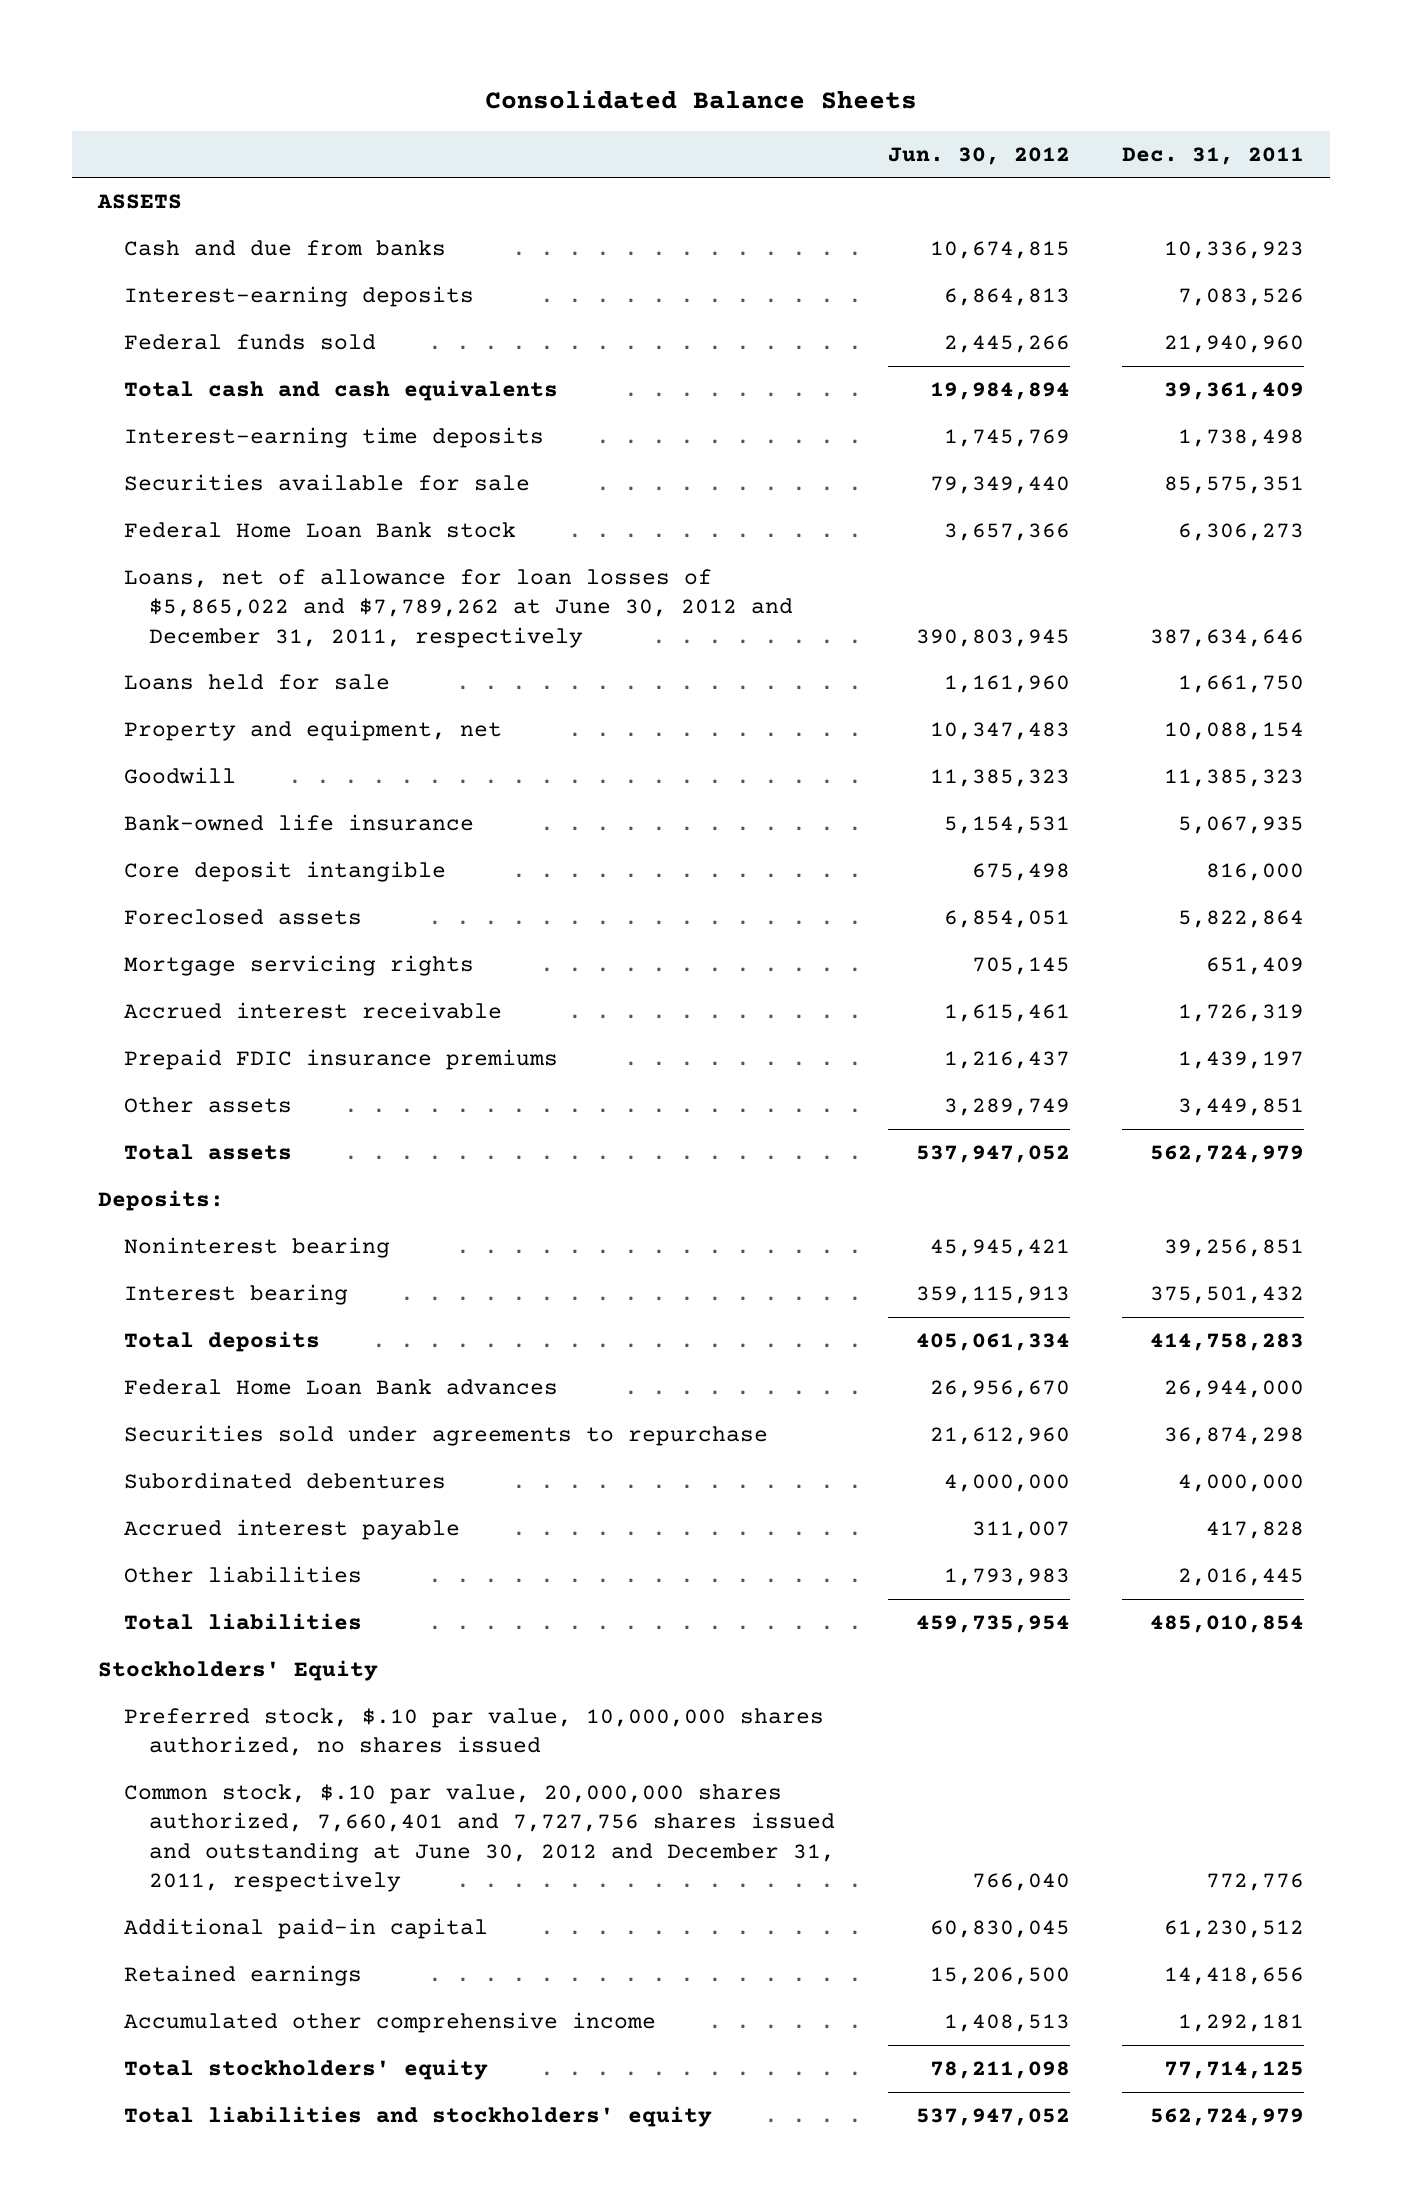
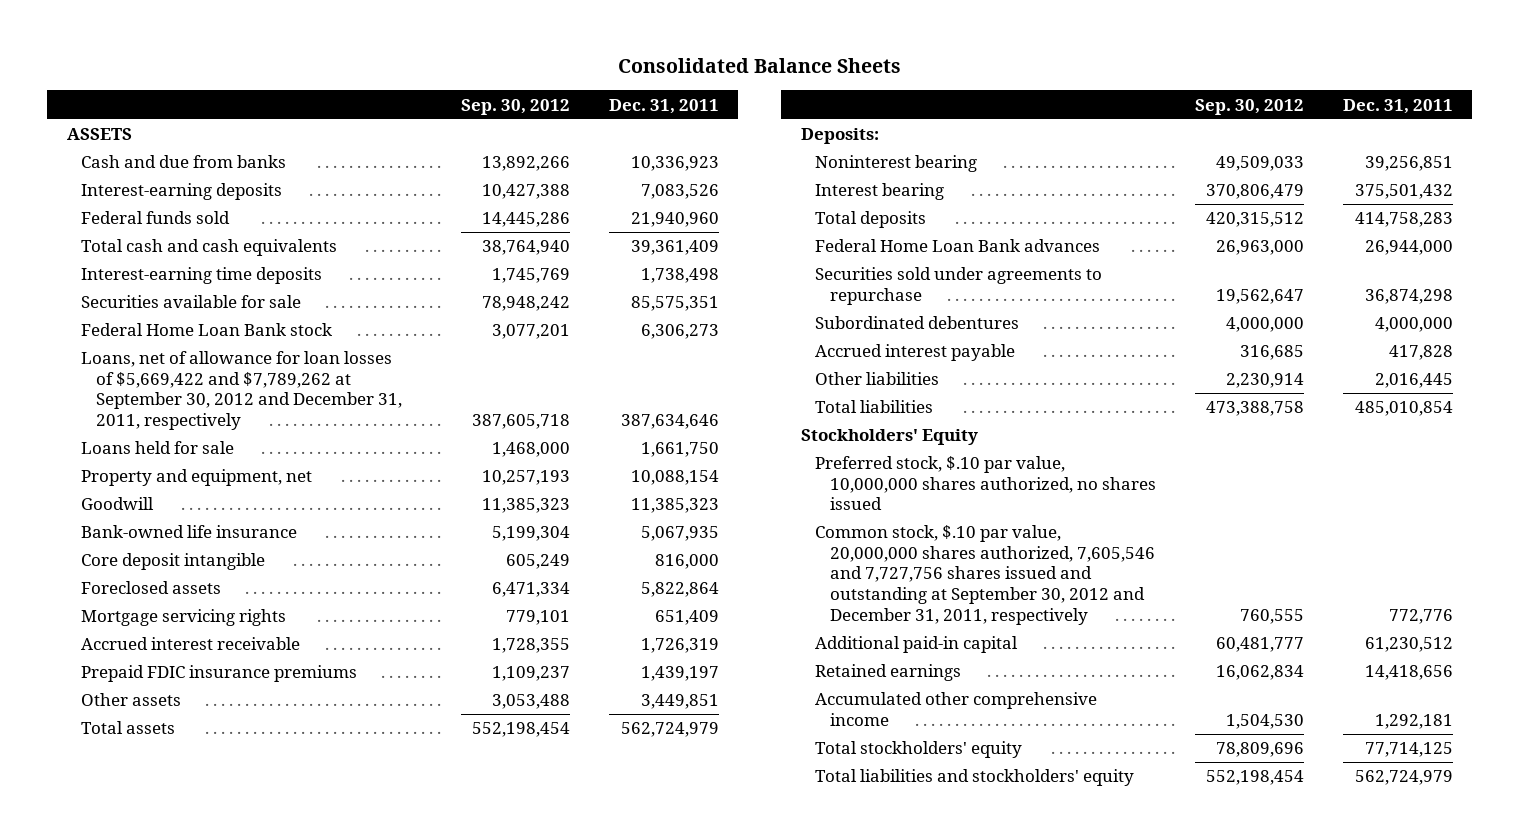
- | Jun. 30, 2012 | Dec. 31, 2011
+ | Sep. 30, 2012 | Dec. 31, 2011
- Loans, net of allowance for loan losses of $5,865,022 and $7,789,262 at June 30, 2012 and December 31, 2011, respectively | 390,803,945 | 387,634,646
+ Loans, net of allowance for loan losses of $5,669,422 and $7,789,262 at September 30, 2012 and December 31, 2011, respectively | 387,605,718 | 387,634,646
- Common stock, $.10 par value, 20,000,000 shares authorized, 7,660,401 and 7,727,756 shares issued and outstanding at June 30, 2012 and December 31, 2011, respectively | 766,040 | 772,776
+ Common stock, $.10 par value, 20,000,000 shares authorized, 7,605,546 and 7,727,756 shares issued and outstanding at September 30, 2012 and December 31, 2011, respectively | 760,555 | 772,776

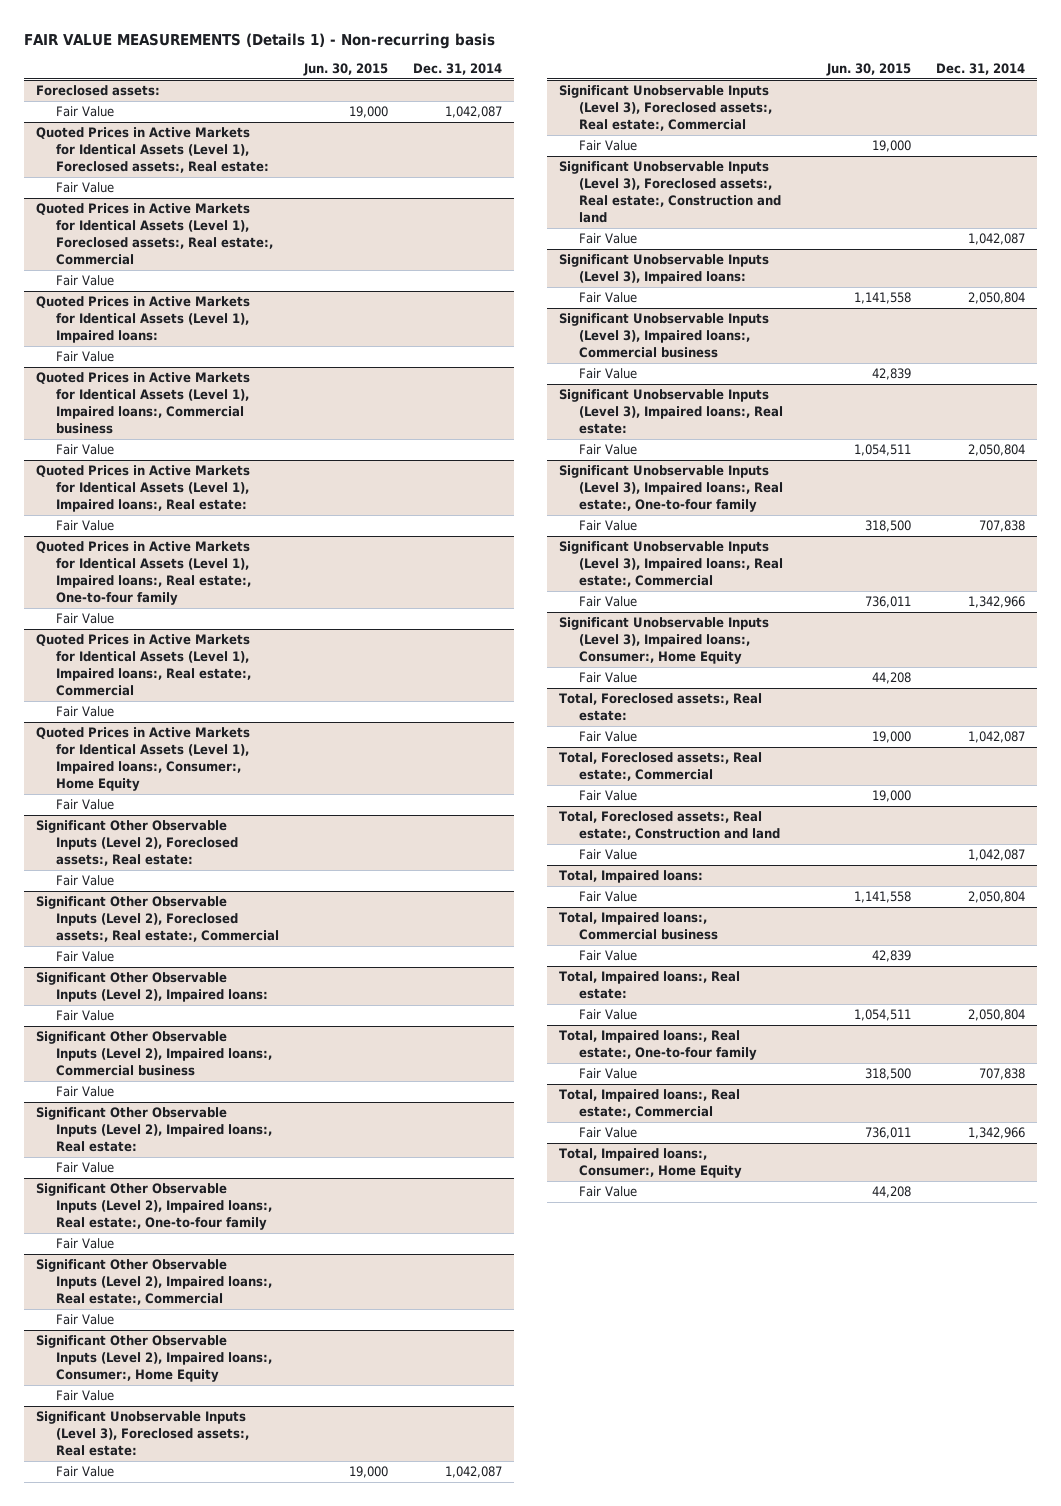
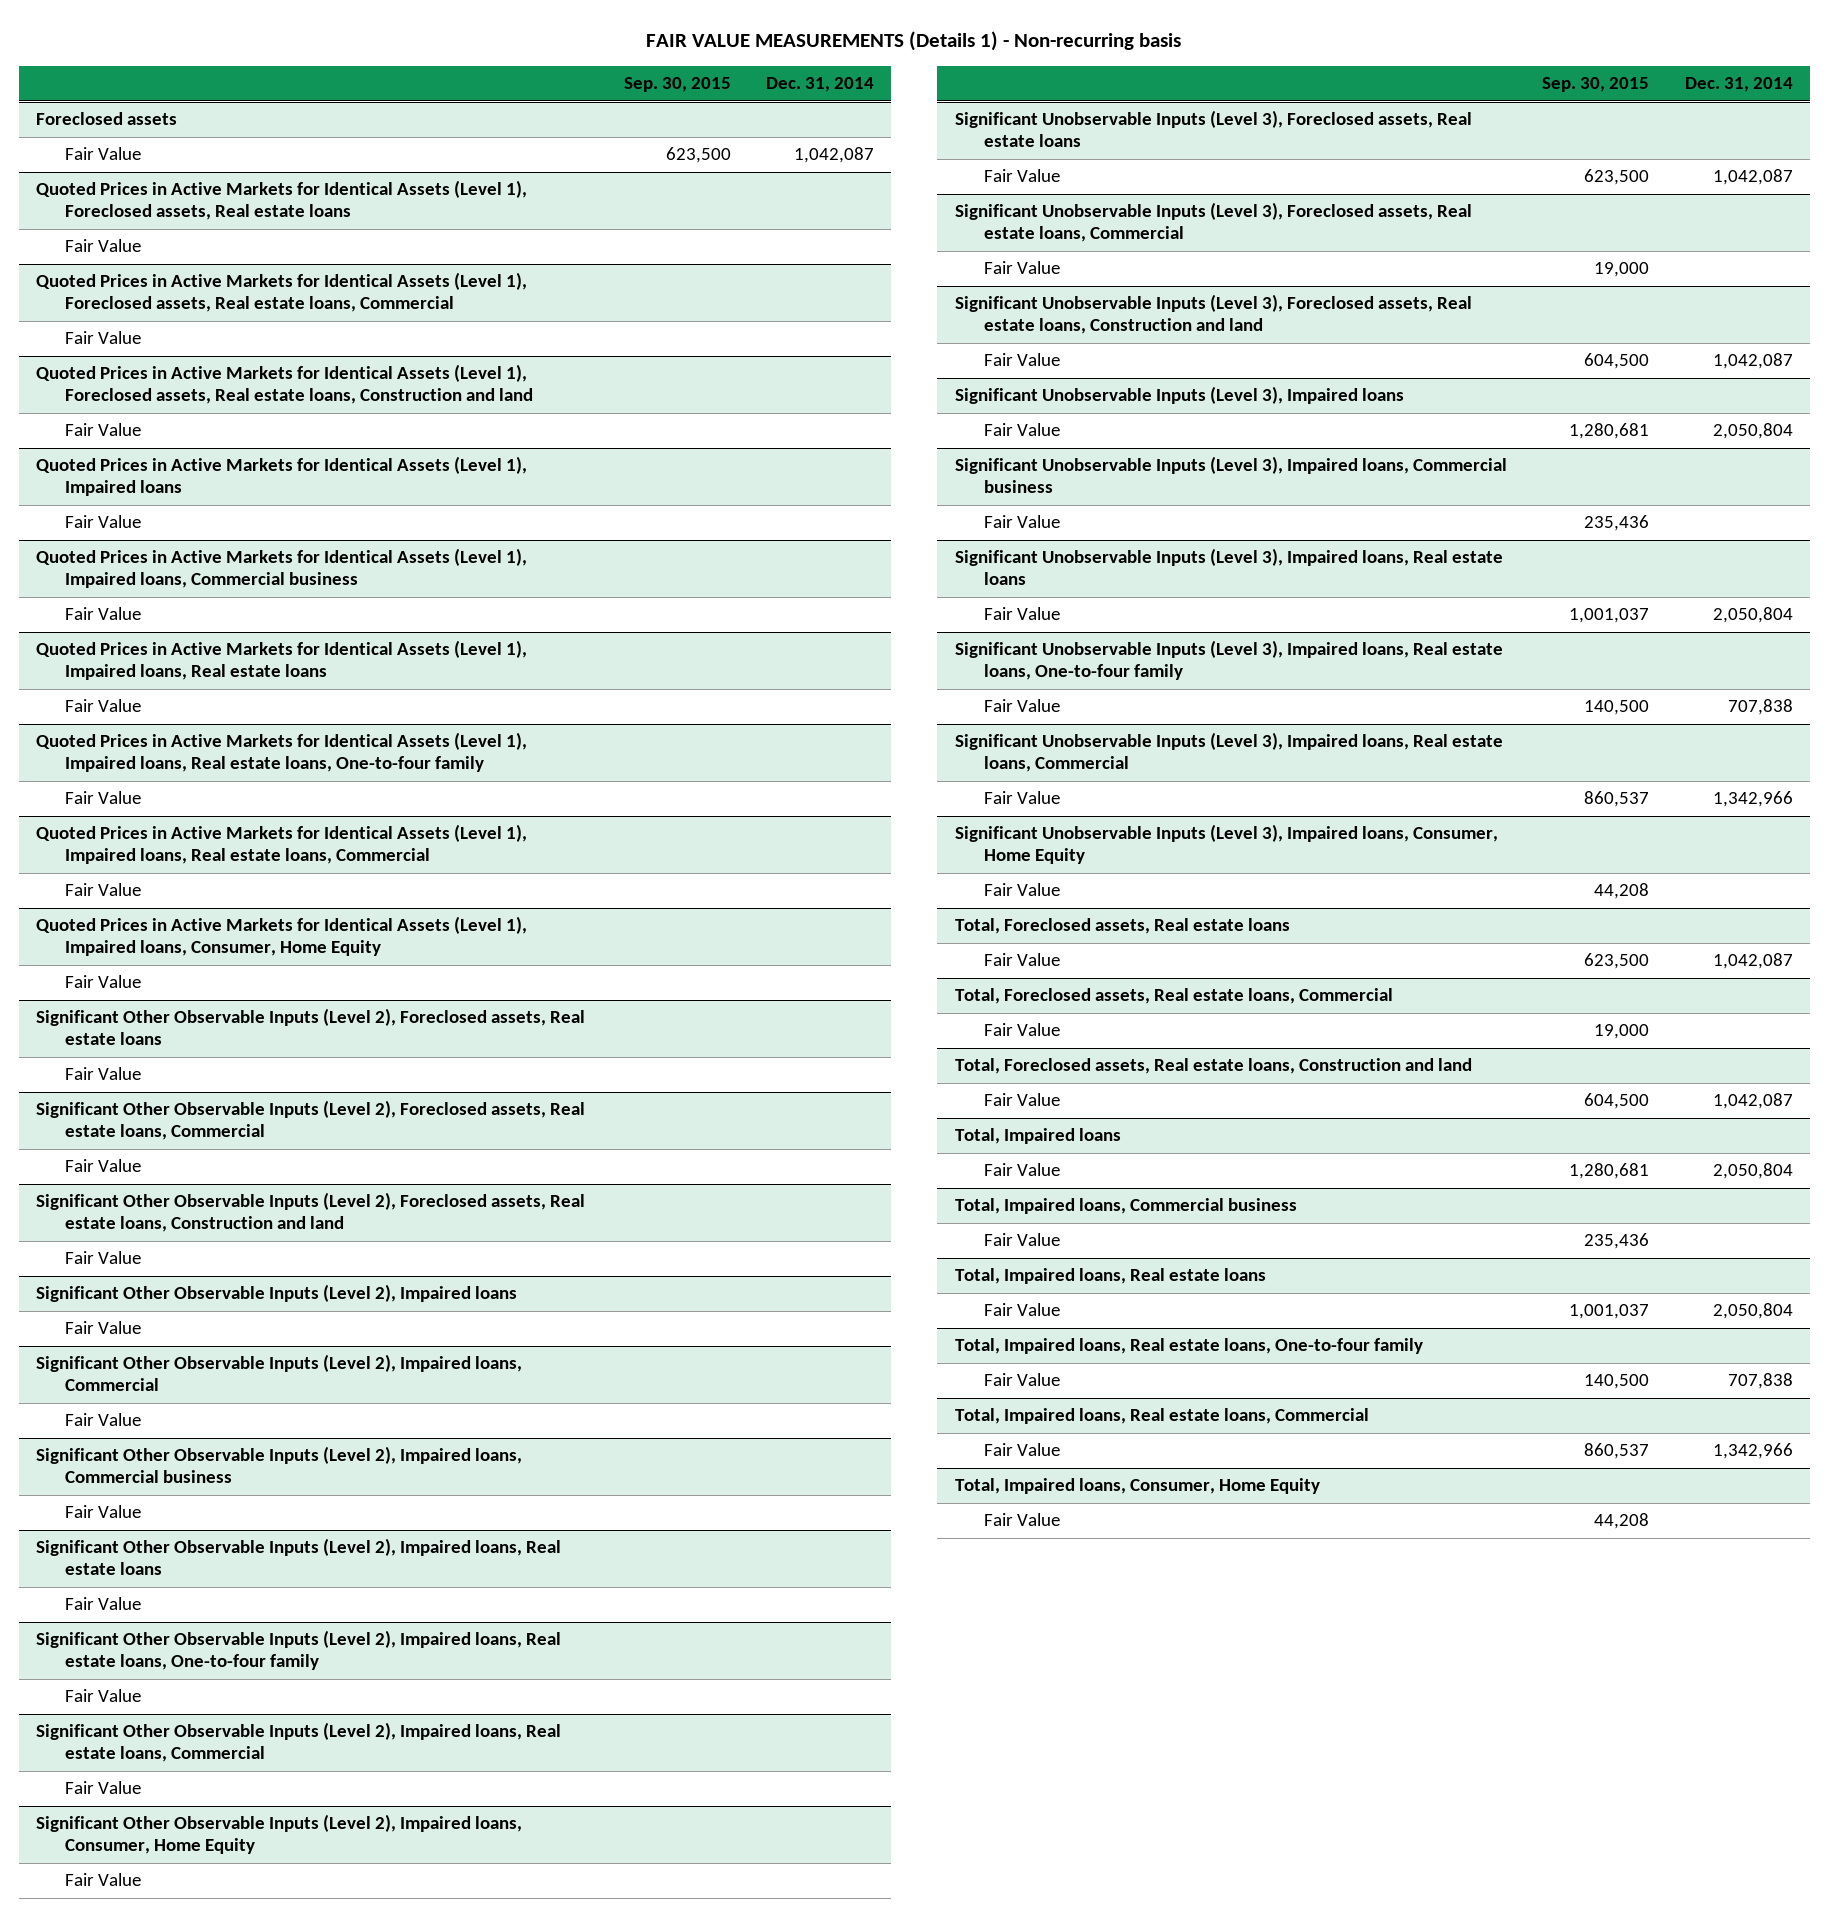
- | Jun. 30, 2015 | Dec. 31, 2014
+ | Sep. 30, 2015 | Dec. 31, 2014
- Foreclosed assets:
+ Foreclosed assets
- Quoted Prices in Active Markets for Identical Assets (Level 1), Foreclosed assets:, Real estate:
+ Quoted Prices in Active Markets for Identical Assets (Level 1), Foreclosed assets, Real estate loans
- Quoted Prices in Active Markets for Identical Assets (Level 1), Foreclosed assets:, Real estate:, Commercial
+ Quoted Prices in Active Markets for Identical Assets (Level 1), Foreclosed assets, Real estate loans, Commercial
- Quoted Prices in Active Markets for Identical Assets (Level 1), Impaired loans:
+ Quoted Prices in Active Markets for Identical Assets (Level 1), Foreclosed assets, Real estate loans, Construction and land
- Quoted Prices in Active Markets for Identical Assets (Level 1), Impaired loans:, Commercial business
+ Quoted Prices in Active Markets for Identical Assets (Level 1), Impaired loans
- Quoted Prices in Active Markets for Identical Assets (Level 1), Impaired loans:, Real estate:
+ Quoted Prices in Active Markets for Identical Assets (Level 1), Impaired loans, Commercial business
- Quoted Prices in Active Markets for Identical Assets (Level 1), Impaired loans:, Real estate:, One-to-four family
+ Quoted Prices in Active Markets for Identical Assets (Level 1), Impaired loans, Real estate loans
- Quoted Prices in Active Markets for Identical Assets (Level 1), Impaired loans:, Real estate:, Commercial
+ Quoted Prices in Active Markets for Identical Assets (Level 1), Impaired loans, Real estate loans, One-to-four family
- Quoted Prices in Active Markets for Identical Assets (Level 1), Impaired loans:, Consumer:, Home Equity
+ Quoted Prices in Active Markets for Identical Assets (Level 1), Impaired loans, Real estate loans, Commercial
- Significant Other Observable Inputs (Level 2), Foreclosed assets:, Real estate:
+ Quoted Prices in Active Markets for Identical Assets (Level 1), Impaired loans, Consumer, Home Equity
- Significant Other Observable Inputs (Level 2), Foreclosed assets:, Real estate:, Commercial
+ Significant Other Observable Inputs (Level 2), Foreclosed assets, Real estate loans
- Significant Other Observable Inputs (Level 2), Impaired loans:
+ Significant Other Observable Inputs (Level 2), Foreclosed assets, Real estate loans, Commercial
- Significant Other Observable Inputs (Level 2), Impaired loans:, Commercial business
+ Significant Other Observable Inputs (Level 2), Foreclosed assets, Real estate loans, Construction and land
- Significant Other Observable Inputs (Level 2), Impaired loans:, Real estate:
+ Significant Other Observable Inputs (Level 2), Impaired loans
- Significant Other Observable Inputs (Level 2), Impaired loans:, Real estate:, One-to-four family
+ Significant Other Observable Inputs (Level 2), Impaired loans, Commercial
- Significant Other Observable Inputs (Level 2), Impaired loans:, Real estate:, Commercial
+ Significant Other Observable Inputs (Level 2), Impaired loans, Commercial business
- Significant Other Observable Inputs (Level 2), Impaired loans:, Consumer:, Home Equity
+ Significant Other Observable Inputs (Level 2), Impaired loans, Real estate loans
- Significant Unobservable Inputs (Level 3), Foreclosed assets:, Real estate:
+ Significant Other Observable Inputs (Level 2), Impaired loans, Real estate loans, One-to-four family
+ Fair Value
+ Significant Other Observable Inputs (Level 2), Impaired loans, Real estate loans, Commercial
+ Fair Value
+ Significant Other Observable Inputs (Level 2), Impaired loans, Consumer, Home Equity
+ Fair Value
+ Significant Unobservable Inputs (Level 3), Foreclosed assets, Real estate loans
- Significant Unobservable Inputs (Level 3), Foreclosed assets:, Real estate:, Commercial
+ Significant Unobservable Inputs (Level 3), Foreclosed assets, Real estate loans, Commercial
- Significant Unobservable Inputs (Level 3), Foreclosed assets:, Real estate:, Construction and land
+ Significant Unobservable Inputs (Level 3), Foreclosed assets, Real estate loans, Construction and land
- Significant Unobservable Inputs (Level 3), Impaired loans:
+ Significant Unobservable Inputs (Level 3), Impaired loans
- Significant Unobservable Inputs (Level 3), Impaired loans:, Commercial business
+ Significant Unobservable Inputs (Level 3), Impaired loans, Commercial business
- Significant Unobservable Inputs (Level 3), Impaired loans:, Real estate:
+ Significant Unobservable Inputs (Level 3), Impaired loans, Real estate loans
- Significant Unobservable Inputs (Level 3), Impaired loans:, Real estate:, One-to-four family
+ Significant Unobservable Inputs (Level 3), Impaired loans, Real estate loans, One-to-four family
- Significant Unobservable Inputs (Level 3), Impaired loans:, Real estate:, Commercial
+ Significant Unobservable Inputs (Level 3), Impaired loans, Real estate loans, Commercial
- Significant Unobservable Inputs (Level 3), Impaired loans:, Consumer:, Home Equity
+ Significant Unobservable Inputs (Level 3), Impaired loans, Consumer, Home Equity
- Total, Foreclosed assets:, Real estate:
+ Total, Foreclosed assets, Real estate loans
- Total, Foreclosed assets:, Real estate:, Commercial
+ Total, Foreclosed assets, Real estate loans, Commercial
- Total, Foreclosed assets:, Real estate:, Construction and land
+ Total, Foreclosed assets, Real estate loans, Construction and land
- Total, Impaired loans:
+ Total, Impaired loans
- Total, Impaired loans:, Commercial business
+ Total, Impaired loans, Commercial business
- Total, Impaired loans:, Real estate:
+ Total, Impaired loans, Real estate loans
- Total, Impaired loans:, Real estate:, One-to-four family
+ Total, Impaired loans, Real estate loans, One-to-four family
- Total, Impaired loans:, Real estate:, Commercial
+ Total, Impaired loans, Real estate loans, Commercial
- Total, Impaired loans:, Consumer:, Home Equity
+ Total, Impaired loans, Consumer, Home Equity

